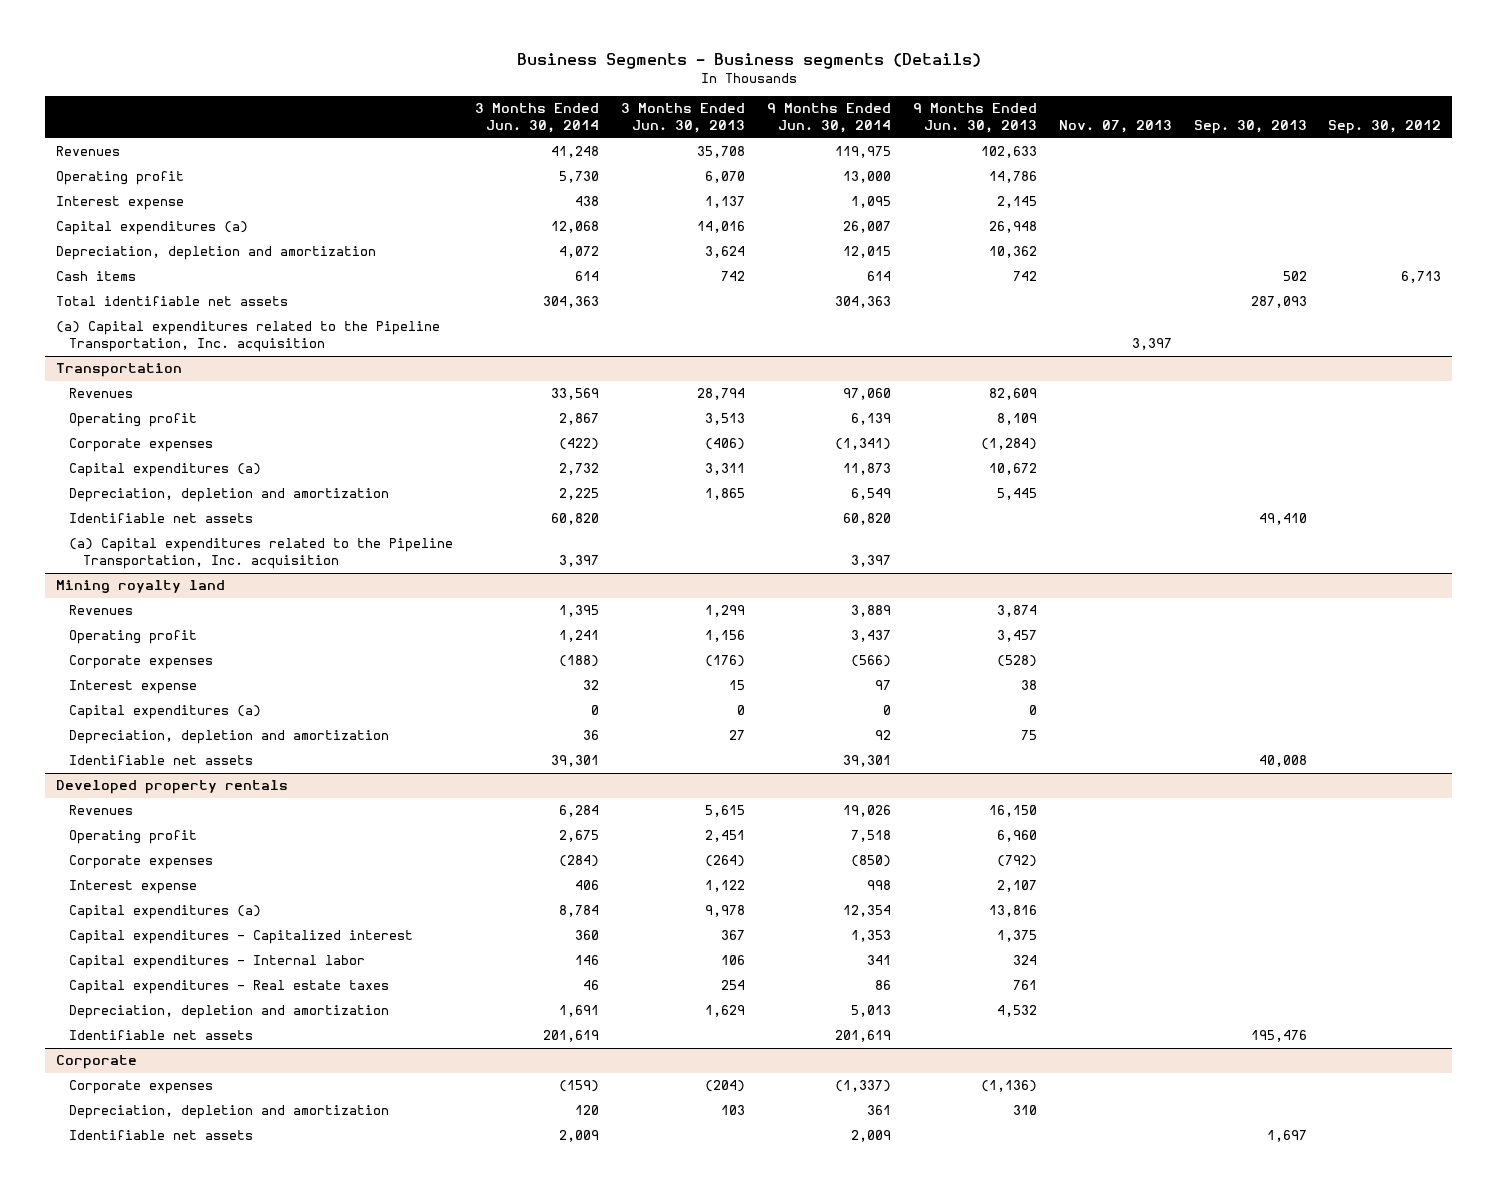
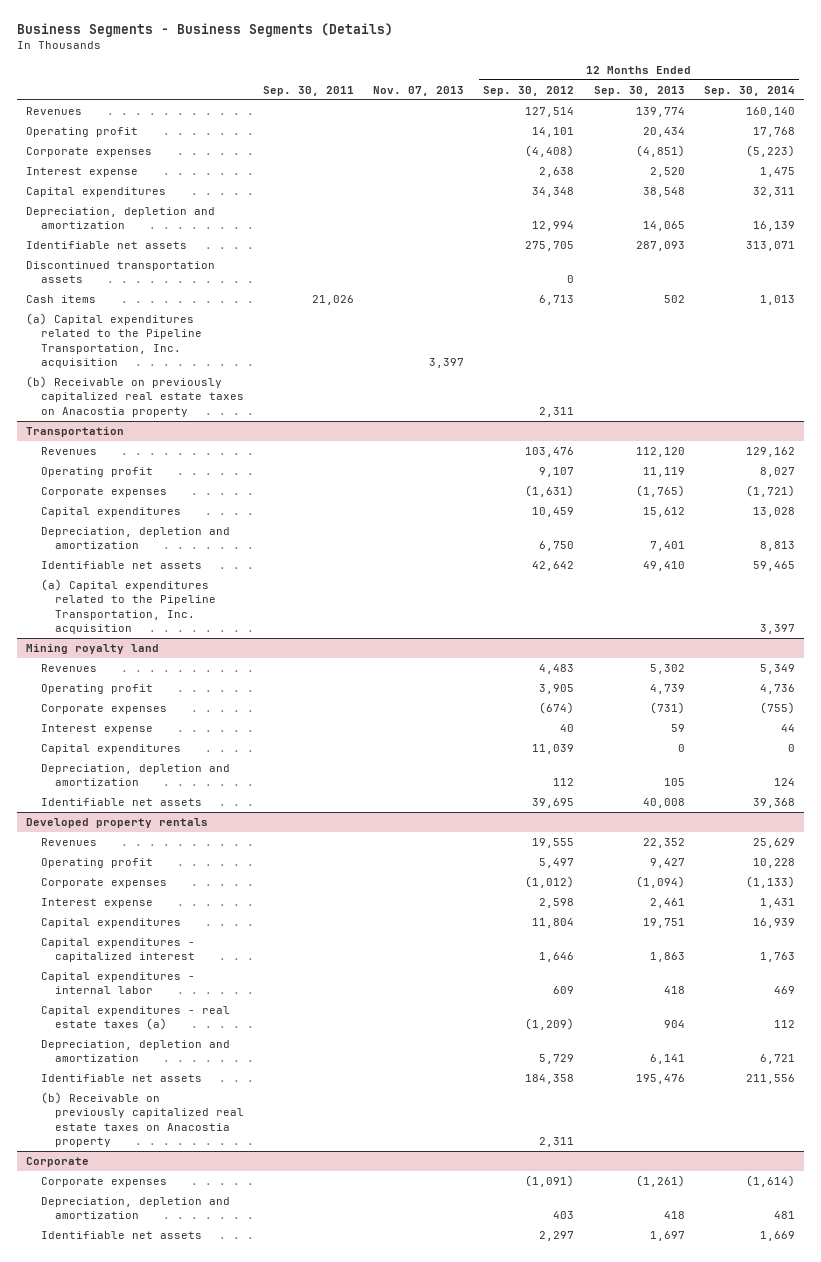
- Business Segments - Business segments (Details)
+ Business Segments - Business Segments (Details)
- | 3 Months Ended Jun. 30, 2014 | 3 Months Ended Jun. 30, 2013 | 9 Months Ended Jun. 30, 2014 | 9 Months Ended Jun. 30, 2013 | Nov. 07, 2013 | Sep. 30, 2013 | Sep. 30, 2012
+ | Sep. 30, 2011 | Nov. 07, 2013 | 12 Months Ended Sep. 30, 2012 | 12 Months Ended Sep. 30, 2013 | 12 Months Ended Sep. 30, 2014
+ Corporate expenses | | | (4,408) | (4,851) | (5,223)
- Capital expenditures (a) | 12,068 | 14,016 | 26,007 | 26,948 | | |
+ Capital expenditures | | | 34,348 | 38,548 | 32,311
+ Identifiable net assets | | | 275,705 | 287,093 | 313,071
+ Discontinued transportation assets | | | 0 | |
- Total identifiable net assets | 304,363 | | 304,363 | | | 287,093 |
+ (b) Receivable on previously capitalized real estate taxes on Anacostia property | | | 2,311 | |
@ Transportation
- Capital expenditures (a) | 2,732 | 3,311 | 11,873 | 10,672 | | |
+ Capital expenditures | | | 10,459 | 15,612 | 13,028
@ Mining royalty land
- Capital expenditures (a) | 0 | 0 | 0 | 0 | | |
+ Capital expenditures | | | 11,039 | 0 | 0
@ Developed property rentals
- Capital expenditures (a) | 8,784 | 9,978 | 12,354 | 13,816 | | |
- Capital expenditures - Capitalized interest | 360 | 367 | 1,353 | 1,375 | | |
- Capital expenditures - Internal labor | 146 | 106 | 341 | 324 | | |
- Capital expenditures - Real estate taxes | 46 | 254 | 86 | 761 | | |
+ Capital expenditures | | | 11,804 | 19,751 | 16,939
+ Capital expenditures - capitalized interest | | | 1,646 | 1,863 | 1,763
+ Capital expenditures - internal labor | | | 609 | 418 | 469
+ Capital expenditures - real estate taxes (a) | | | (1,209) | 904 | 112
+ (b) Receivable on previously capitalized real estate taxes on Anacostia property | | | 2,311 | |

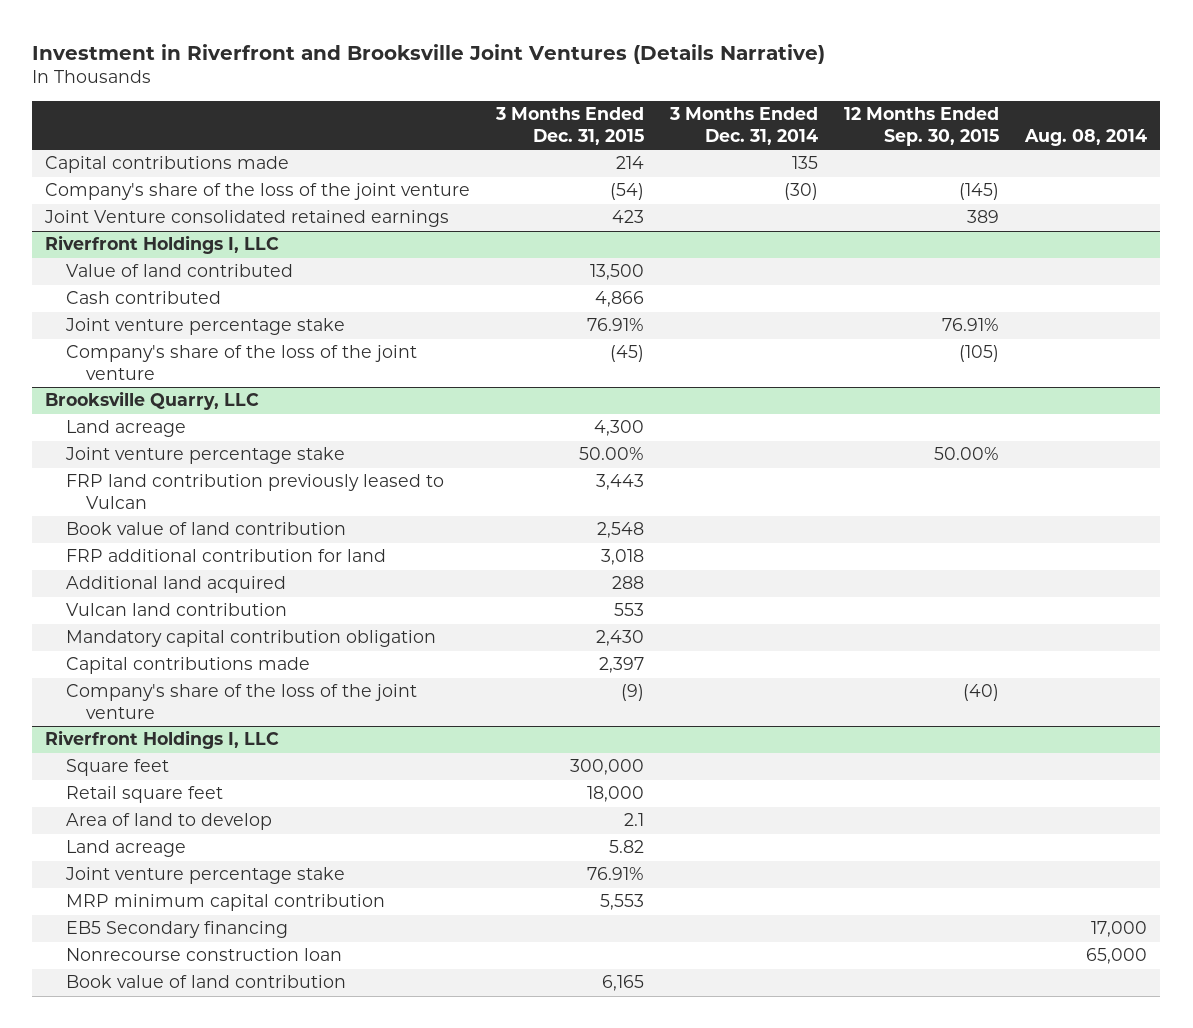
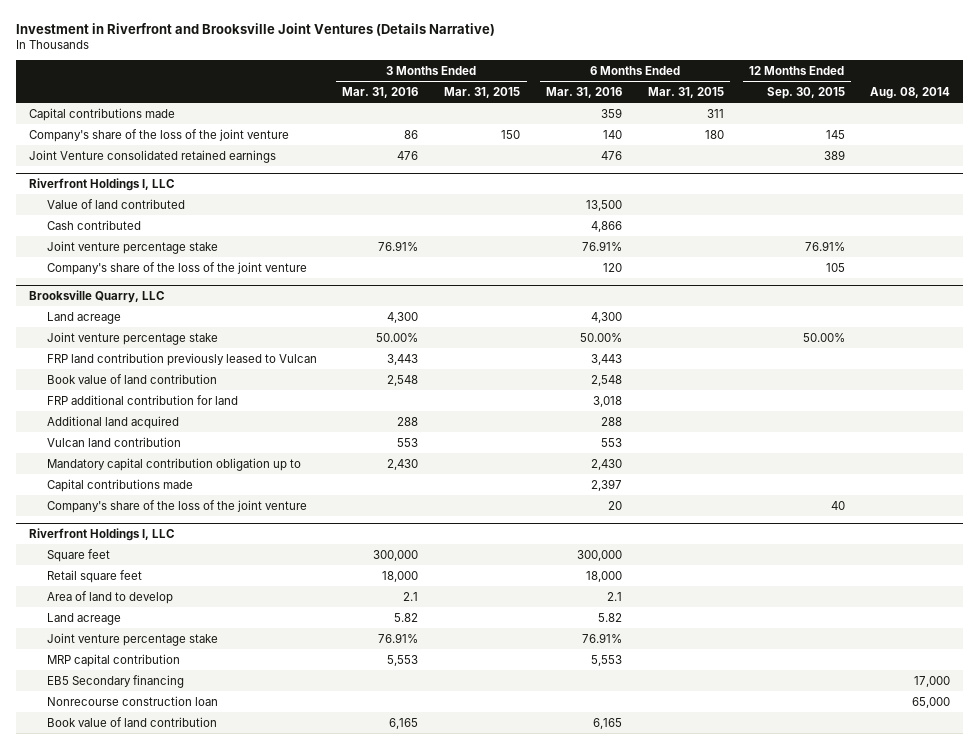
- | 3 Months Ended Dec. 31, 2015 | 3 Months Ended Dec. 31, 2014 | 12 Months Ended Sep. 30, 2015 | Aug. 08, 2014
+ | 3 Months Ended Mar. 31, 2016 | 3 Months Ended Mar. 31, 2015 | 6 Months Ended Mar. 31, 2016 | 6 Months Ended Mar. 31, 2015 | 12 Months Ended Sep. 30, 2015 | Aug. 08, 2014
- Company's share of the loss of the joint venture | (54) | (30) | (145) |
+ Company's share of the loss of the joint venture | 86 | 150 | 140 | 180 | 145 |
@ Riverfront Holdings I, LLC
- Company's share of the loss of the joint venture | (45) | | (105) |
+ Company's share of the loss of the joint venture | | | 120 | | 105 |
@ Brooksville Quarry, LLC
- Mandatory capital contribution obligation | 2,430 | | |
+ Mandatory capital contribution obligation up to | 2,430 | | 2,430 | | |
- Company's share of the loss of the joint venture | (9) | | (40) |
+ Company's share of the loss of the joint venture | | | 20 | | 40 |
@ Riverfront Holdings I, LLC
- MRP minimum capital contribution | 5,553 | | |
+ MRP capital contribution | 5,553 | | 5,553 | | |

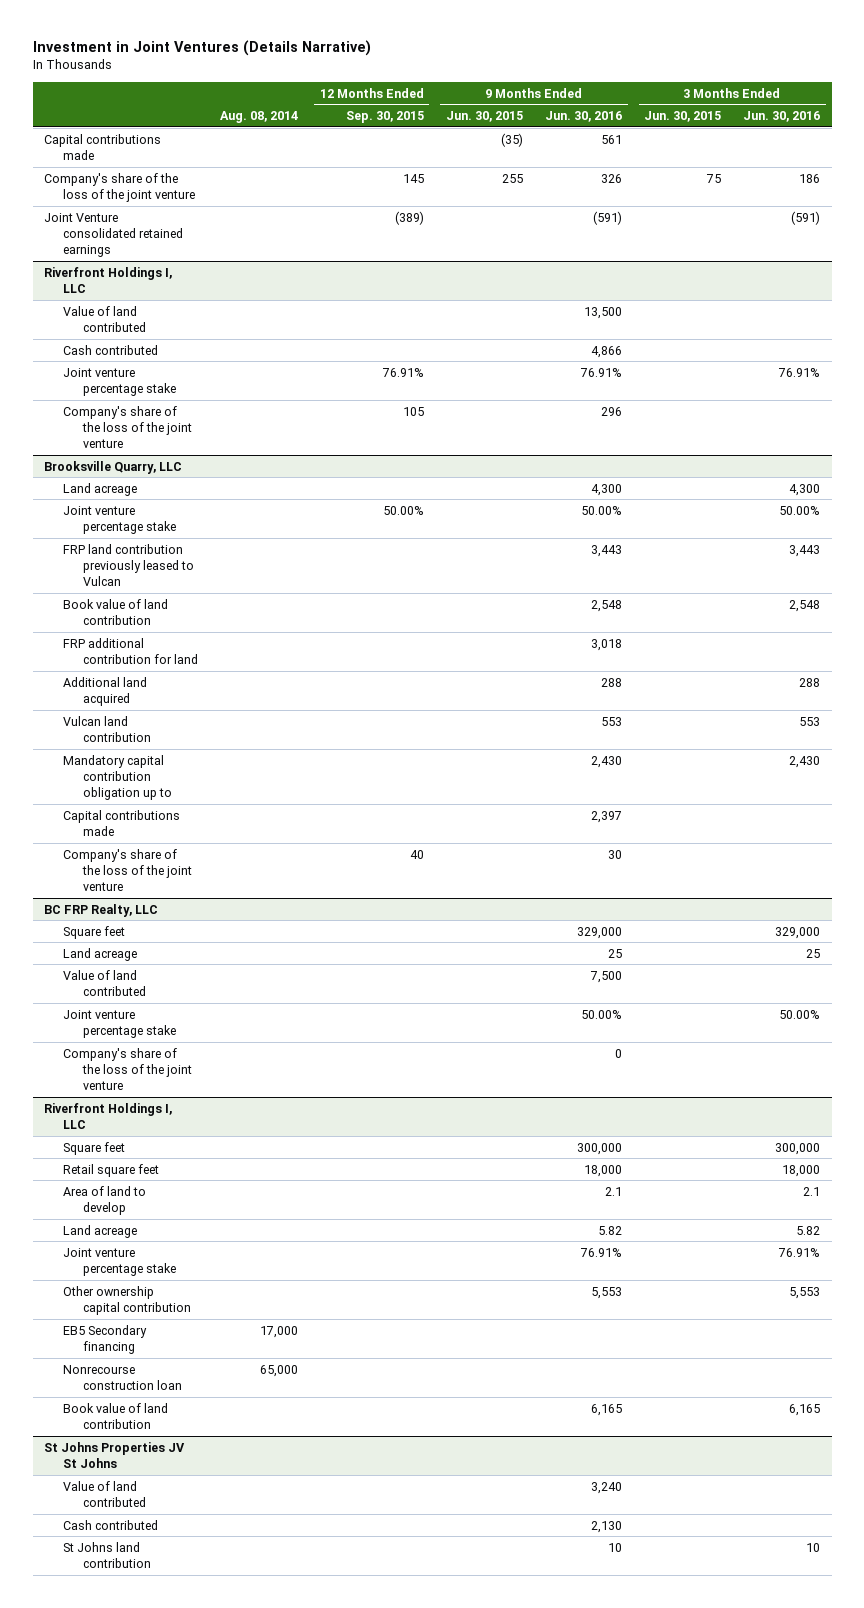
- Investment in Riverfront and Brooksville Joint Ventures (Details Narrative)
+ Investment in Joint Ventures (Details Narrative)
- | 3 Months Ended Mar. 31, 2016 | 3 Months Ended Mar. 31, 2015 | 6 Months Ended Mar. 31, 2016 | 6 Months Ended Mar. 31, 2015 | 12 Months Ended Sep. 30, 2015 | Aug. 08, 2014
+ | Aug. 08, 2014 | 12 Months Ended Sep. 30, 2015 | 9 Months Ended Jun. 30, 2015 | 9 Months Ended Jun. 30, 2016 | 3 Months Ended Jun. 30, 2015 | 3 Months Ended Jun. 30, 2016
- Joint Venture consolidated retained earnings | 476 | | 476 | | 389 |
+ Joint Venture consolidated retained earnings | | (389) | | (591) | | (591)
+ BC FRP Realty, LLC
+ Square feet | | | | 329,000 | | 329,000
+ Land acreage | | | | 25 | | 25
+ Value of land contributed | | | | 7,500 | |
+ Joint venture percentage stake | | | | 50.00% | | 50.00%
+ Company's share of the loss of the joint venture | | | | 0 | |
@ Riverfront Holdings I, LLC
- MRP capital contribution | 5,553 | | 5,553 | | |
+ Other ownership capital contribution | | | | 5,553 | | 5,553
+ St Johns Properties JV St Johns
+ Value of land contributed | | | | 3,240 | |
+ Cash contributed | | | | 2,130 | |
+ St Johns land contribution | | | | 10 | | 10

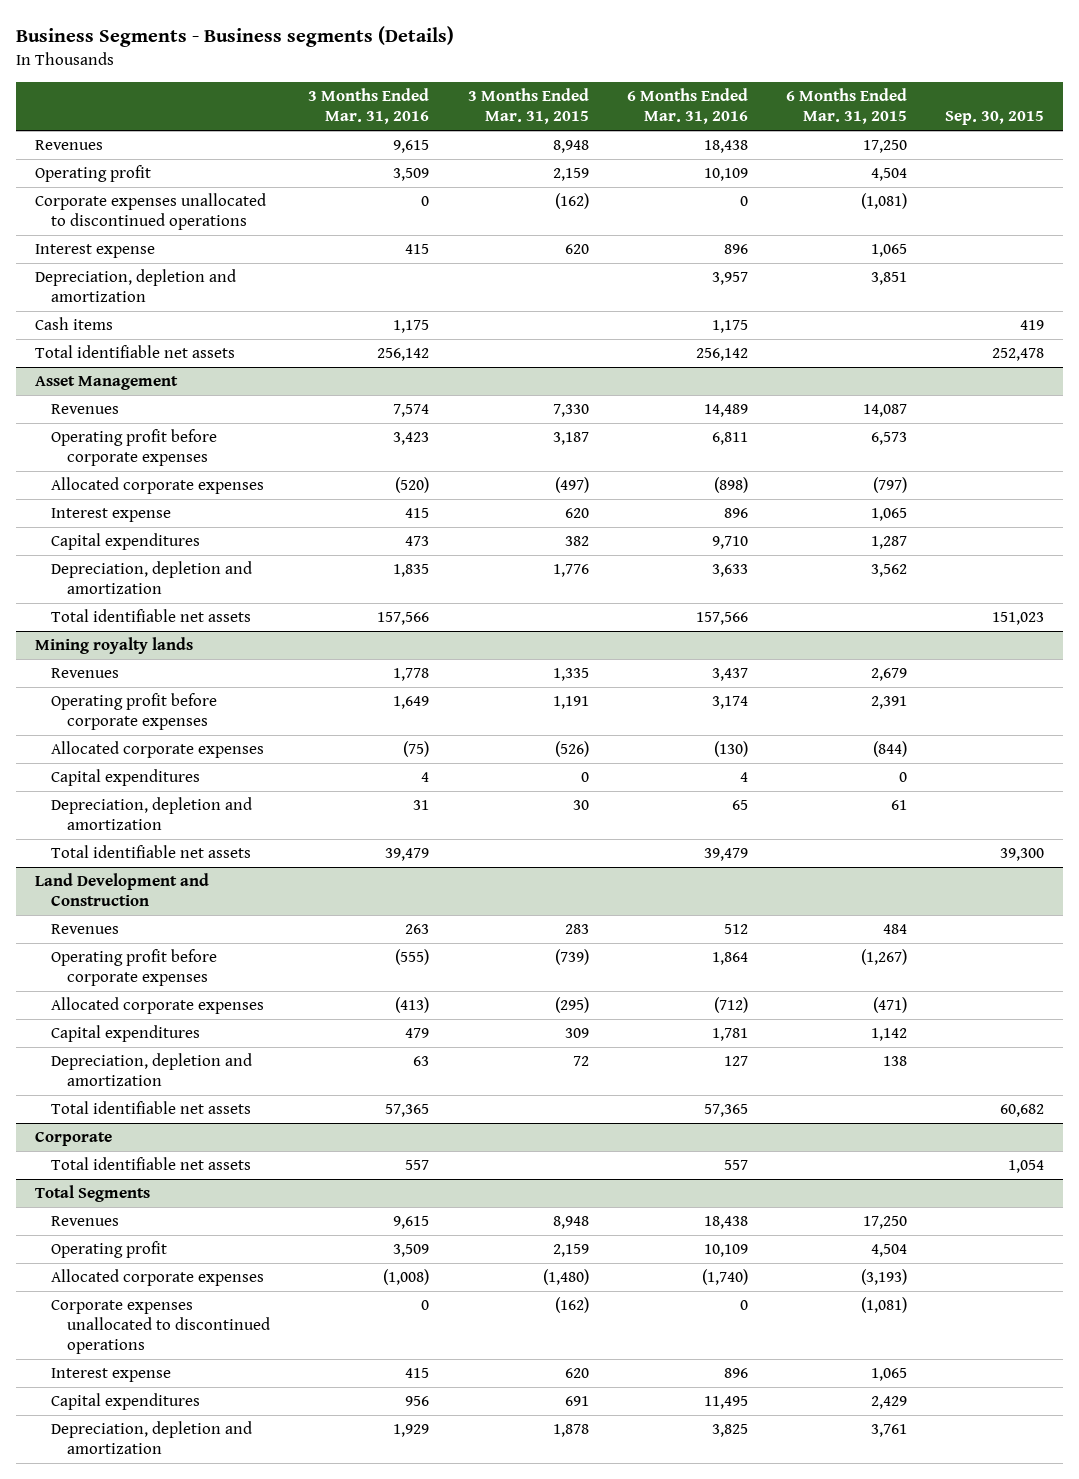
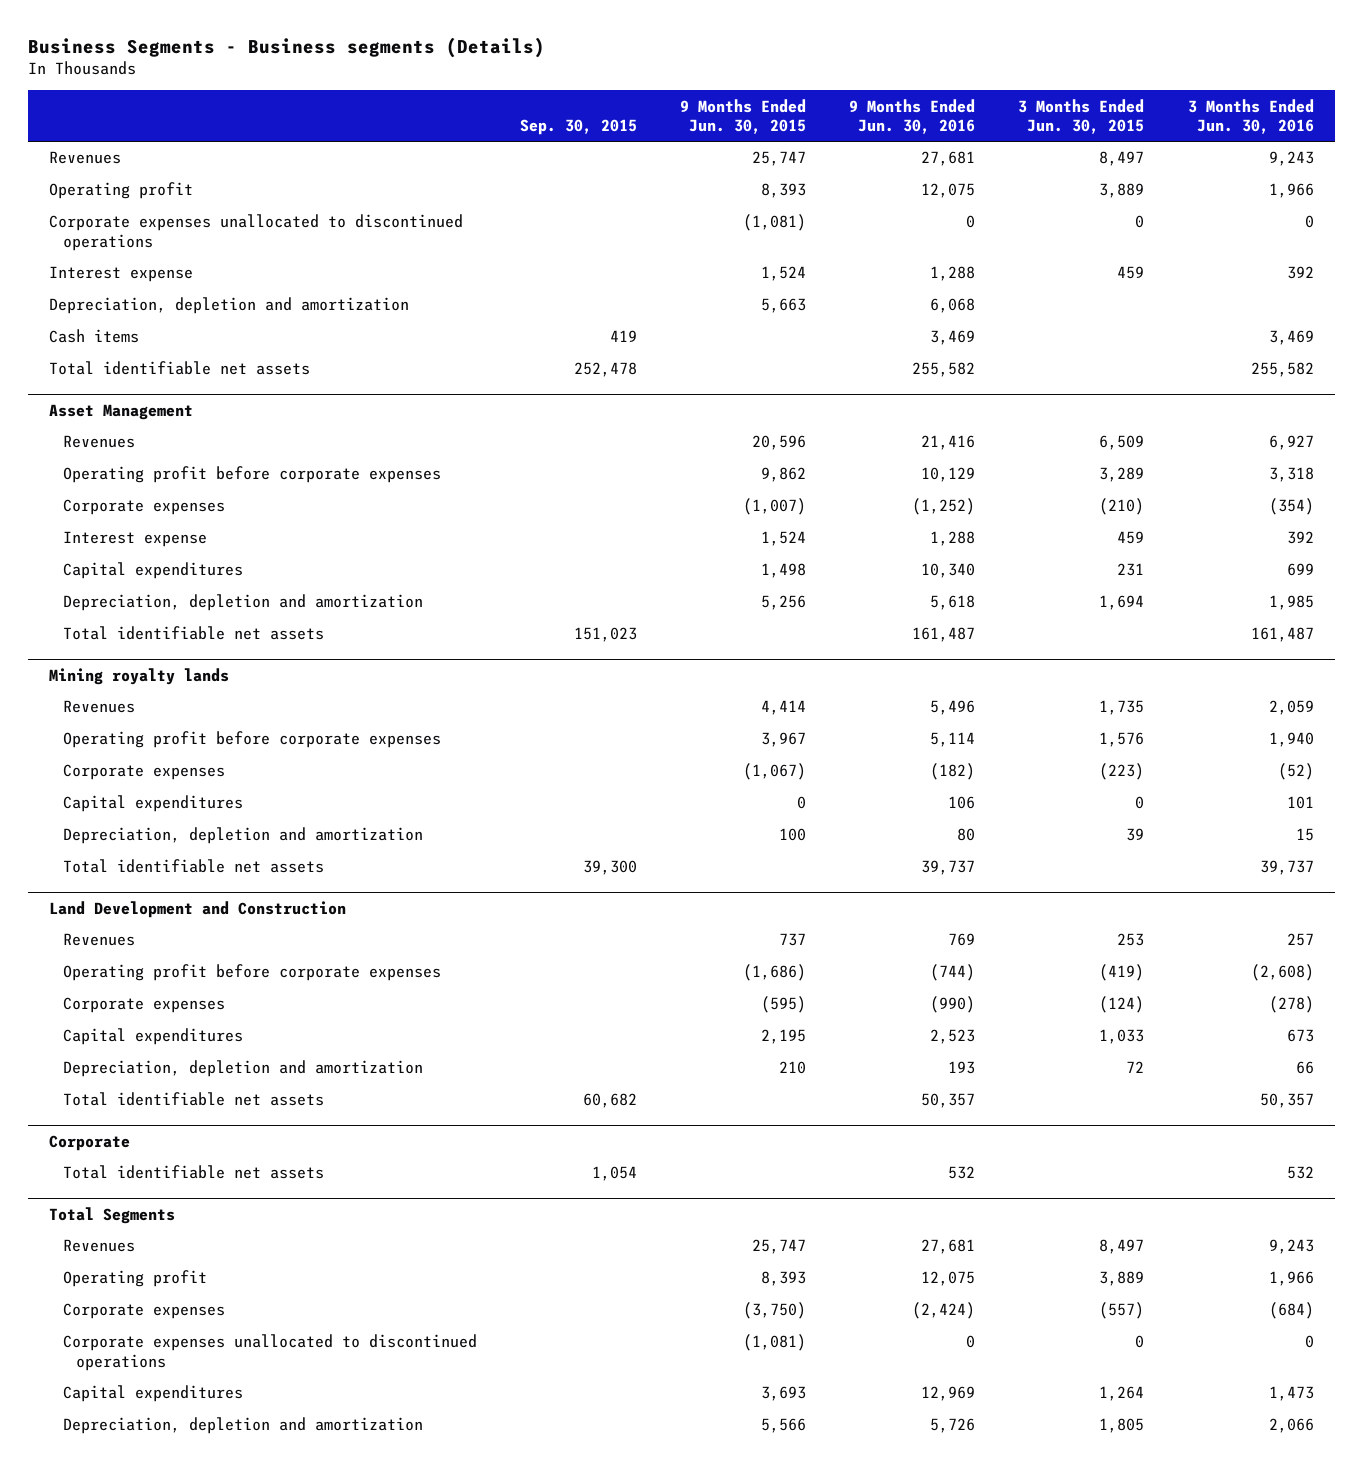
- | 3 Months Ended Mar. 31, 2016 | 3 Months Ended Mar. 31, 2015 | 6 Months Ended Mar. 31, 2016 | 6 Months Ended Mar. 31, 2015 | Sep. 30, 2015
+ | Sep. 30, 2015 | 9 Months Ended Jun. 30, 2015 | 9 Months Ended Jun. 30, 2016 | 3 Months Ended Jun. 30, 2015 | 3 Months Ended Jun. 30, 2016
@ Asset Management
- Allocated corporate expenses | (520) | (497) | (898) | (797) |
+ Corporate expenses | | (1,007) | (1,252) | (210) | (354)
@ Mining royalty lands
- Allocated corporate expenses | (75) | (526) | (130) | (844) |
+ Corporate expenses | | (1,067) | (182) | (223) | (52)
@ Land Development and Construction
- Allocated corporate expenses | (413) | (295) | (712) | (471) |
+ Corporate expenses | | (595) | (990) | (124) | (278)
@ Total Segments
- Allocated corporate expenses | (1,008) | (1,480) | (1,740) | (3,193) |
+ Corporate expenses | | (3,750) | (2,424) | (557) | (684)
- Interest expense | 415 | 620 | 896 | 1,065 |

